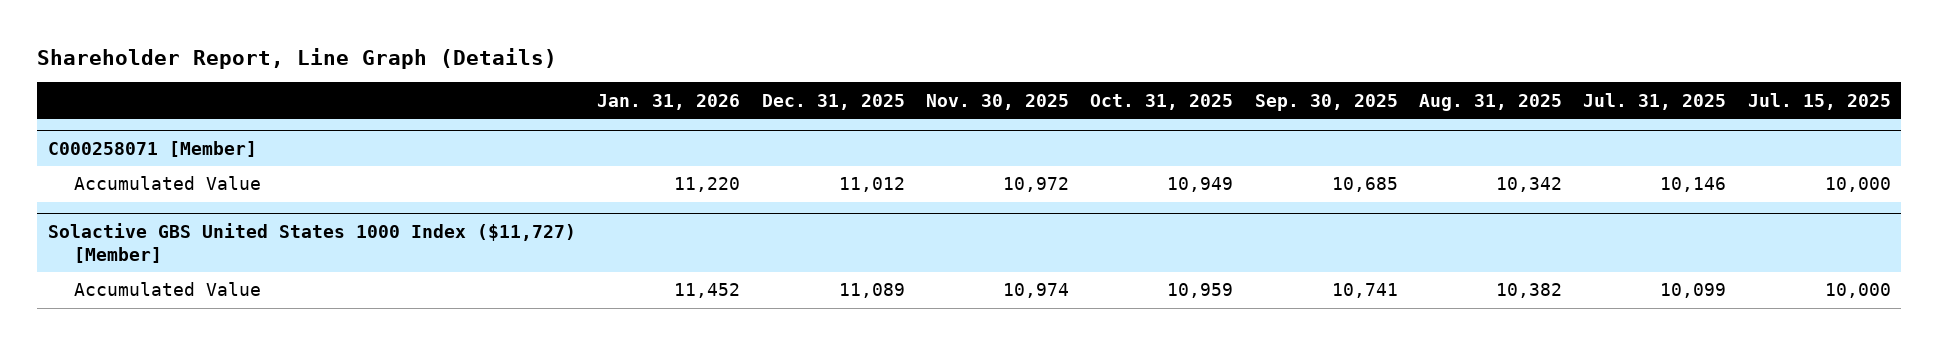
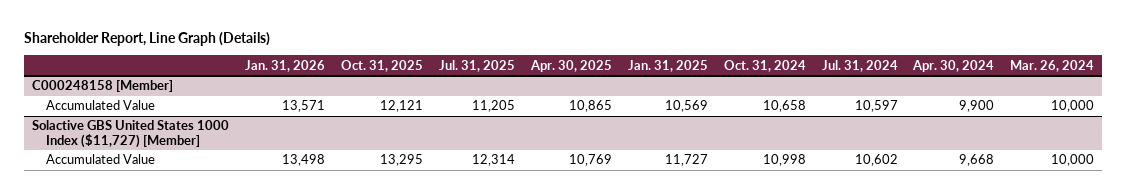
- | Jan. 31, 2026 | Dec. 31, 2025 | Nov. 30, 2025 | Oct. 31, 2025 | Sep. 30, 2025 | Aug. 31, 2025 | Jul. 31, 2025 | Jul. 15, 2025
+ | Jan. 31, 2026 | Oct. 31, 2025 | Jul. 31, 2025 | Apr. 30, 2025 | Jan. 31, 2025 | Oct. 31, 2024 | Jul. 31, 2024 | Apr. 30, 2024 | Mar. 26, 2024
- C000258071 [Member]
- Accumulated Value | 11,220 | 11,012 | 10,972 | 10,949 | 10,685 | 10,342 | 10,146 | 10,000
+ C000248158 [Member]
+ Accumulated Value | 13,571 | 12,121 | 11,205 | 10,865 | 10,569 | 10,658 | 10,597 | 9,900 | 10,000
@ Solactive GBS United States 1000 Index ($11,727) [Member]
- Accumulated Value | 11,452 | 11,089 | 10,974 | 10,959 | 10,741 | 10,382 | 10,099 | 10,000
+ Accumulated Value | 13,498 | 13,295 | 12,314 | 10,769 | 11,727 | 10,998 | 10,602 | 9,668 | 10,000

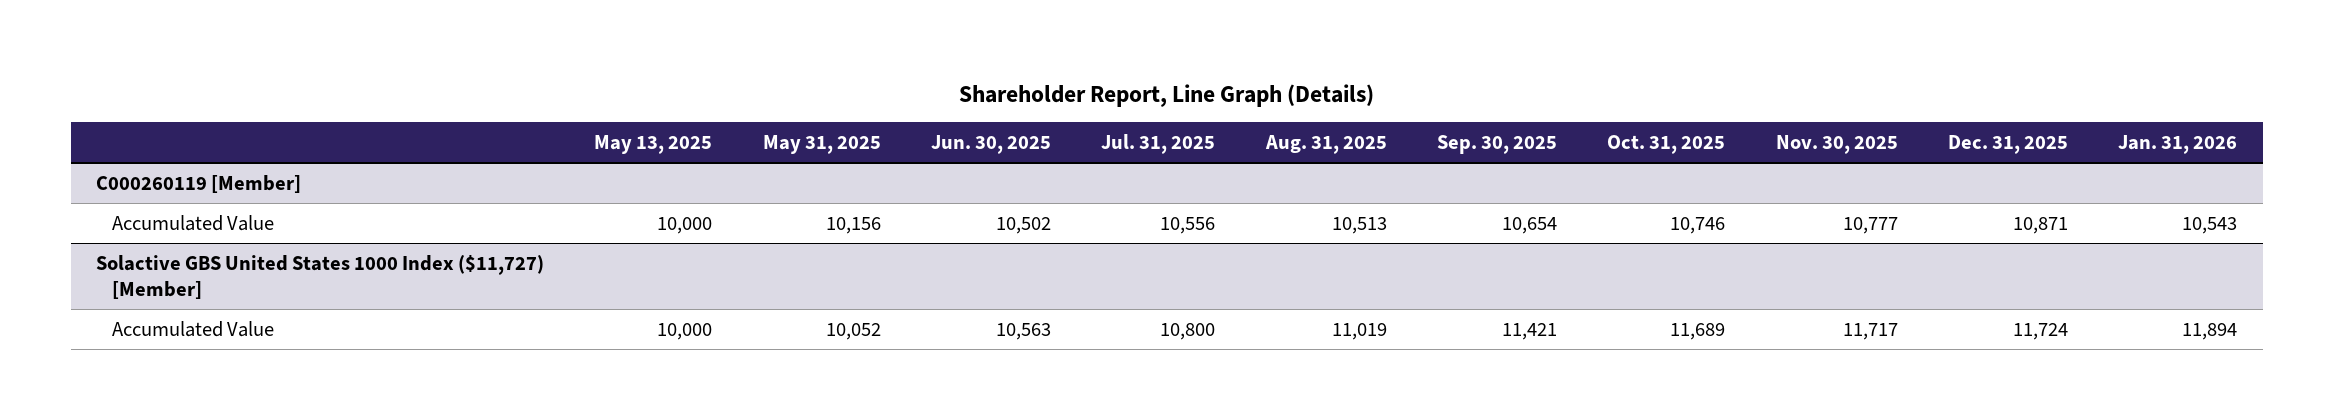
- | Jan. 31, 2026 | Oct. 31, 2025 | Jul. 31, 2025 | Apr. 30, 2025 | Jan. 31, 2025 | Oct. 31, 2024 | Jul. 31, 2024 | Apr. 30, 2024 | Mar. 26, 2024
+ | May 13, 2025 | May 31, 2025 | Jun. 30, 2025 | Jul. 31, 2025 | Aug. 31, 2025 | Sep. 30, 2025 | Oct. 31, 2025 | Nov. 30, 2025 | Dec. 31, 2025 | Jan. 31, 2026
- C000248158 [Member]
- Accumulated Value | 13,571 | 12,121 | 11,205 | 10,865 | 10,569 | 10,658 | 10,597 | 9,900 | 10,000
+ C000260119 [Member]
+ Accumulated Value | 10,000 | 10,156 | 10,502 | 10,556 | 10,513 | 10,654 | 10,746 | 10,777 | 10,871 | 10,543
@ Solactive GBS United States 1000 Index ($11,727) [Member]
- Accumulated Value | 13,498 | 13,295 | 12,314 | 10,769 | 11,727 | 10,998 | 10,602 | 9,668 | 10,000
+ Accumulated Value | 10,000 | 10,052 | 10,563 | 10,800 | 11,019 | 11,421 | 11,689 | 11,717 | 11,724 | 11,894

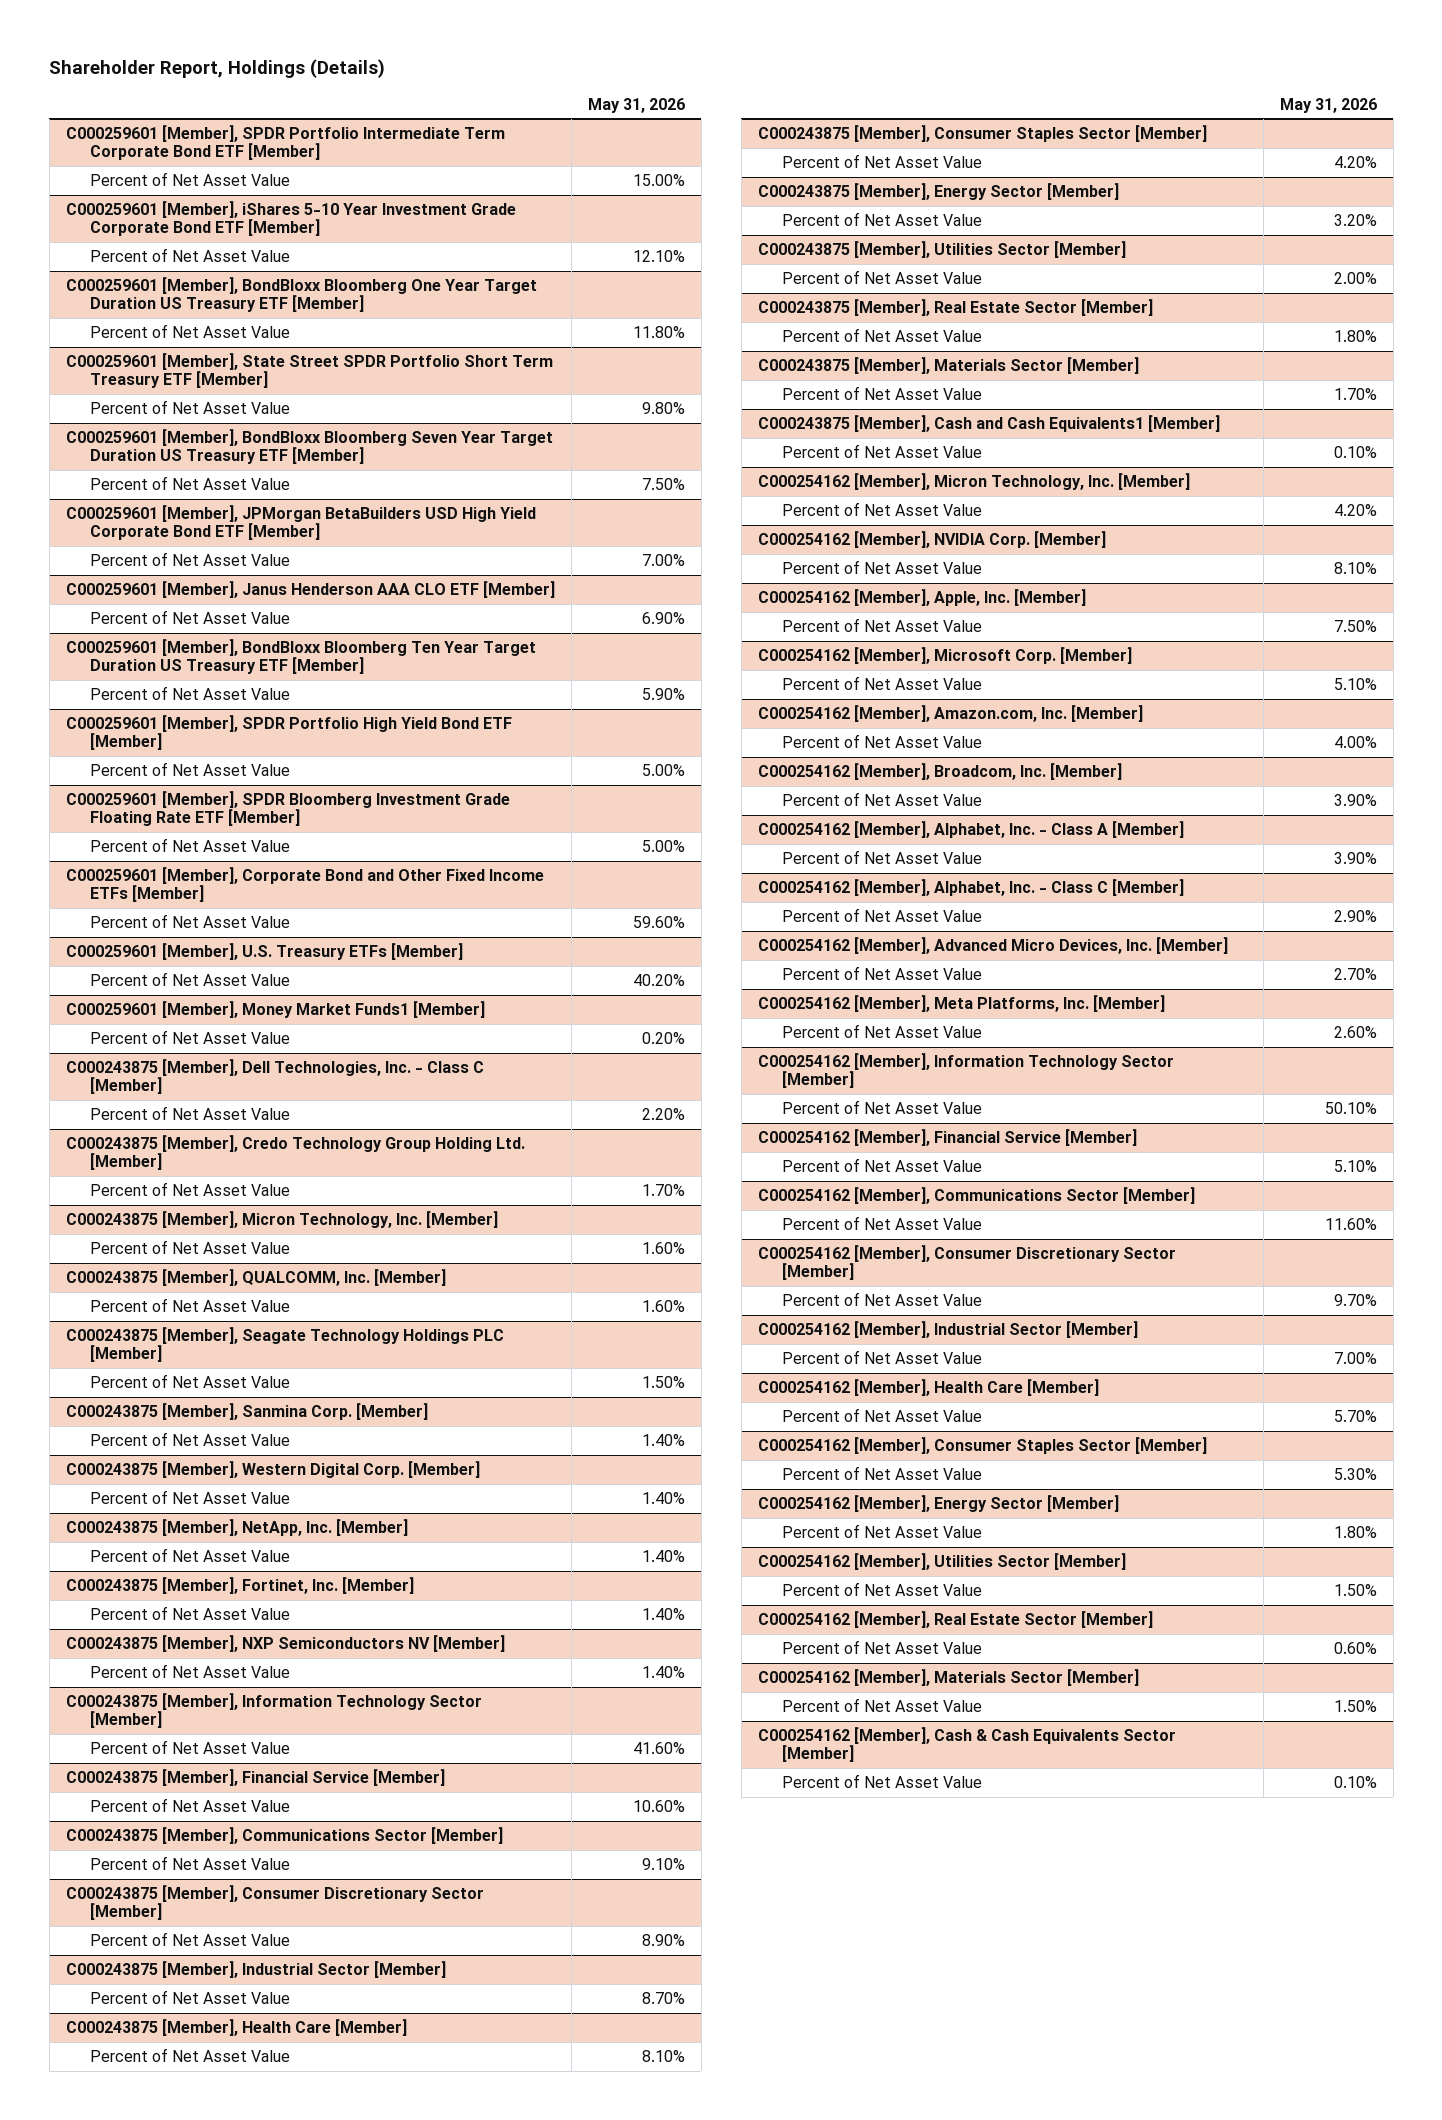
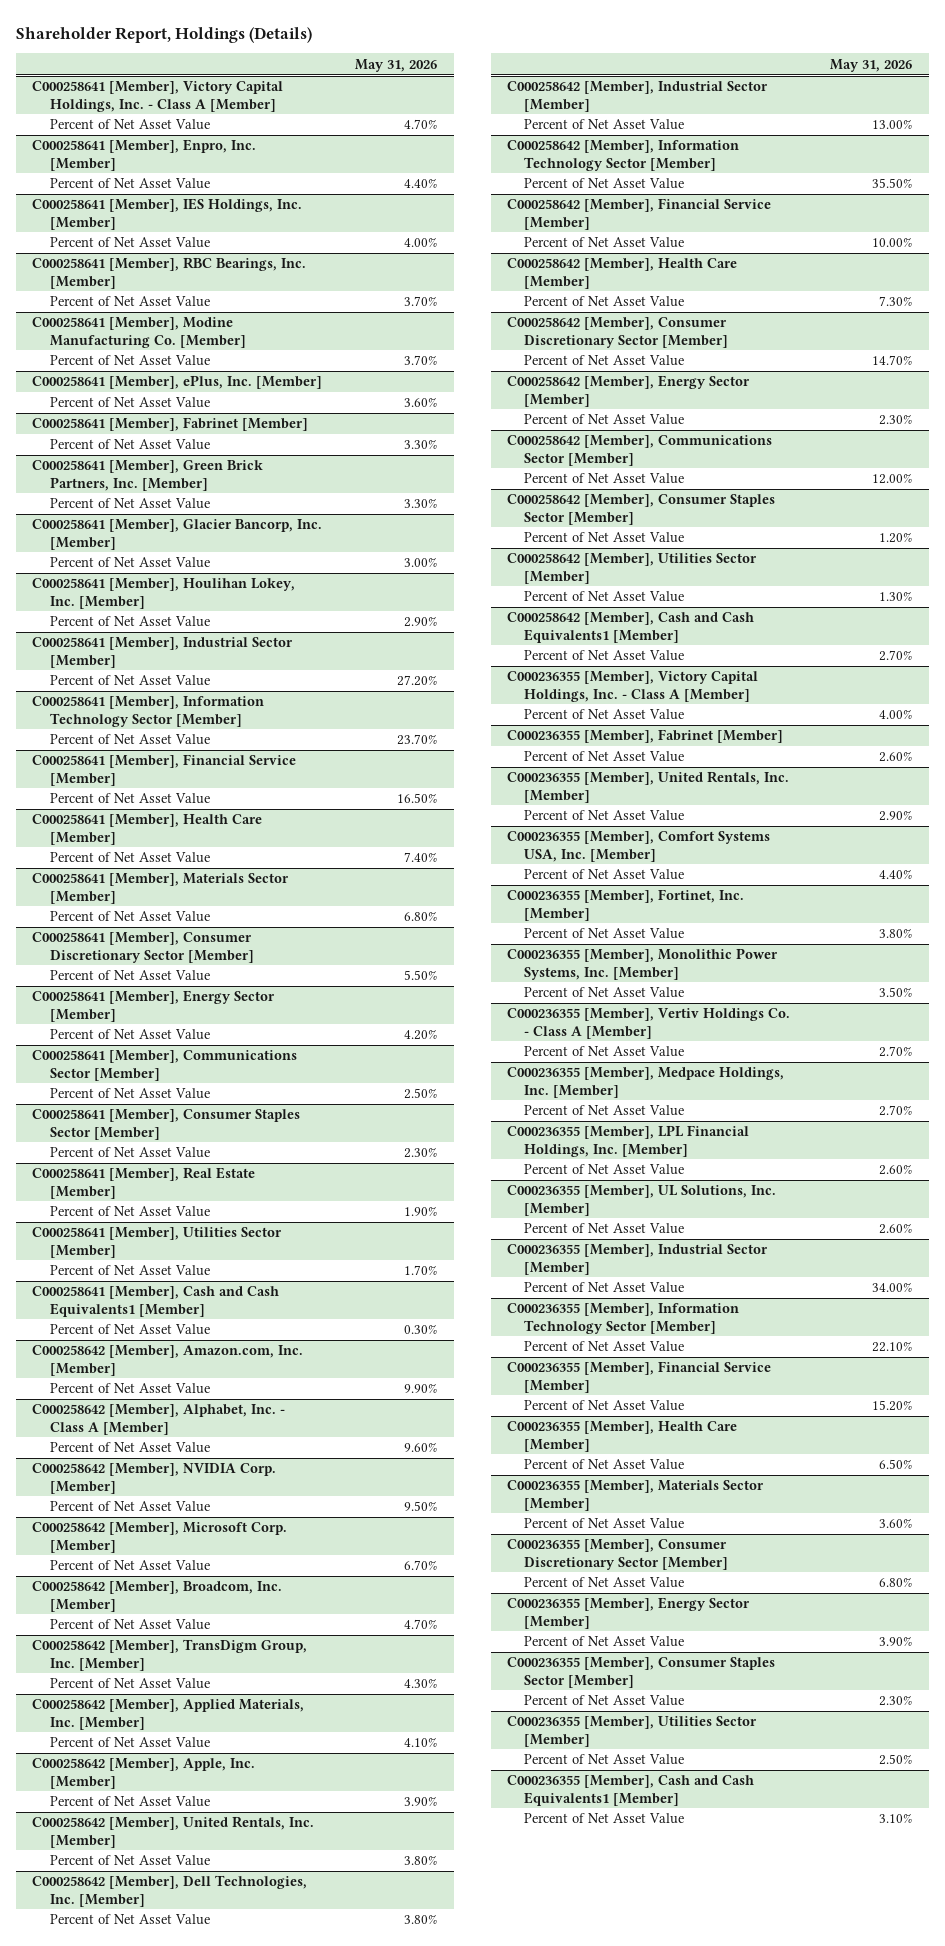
- C000259601 [Member], SPDR Portfolio Intermediate Term Corporate Bond ETF [Member]
- Percent of Net Asset Value | 15.00%
- C000259601 [Member], iShares 5-10 Year Investment Grade Corporate Bond ETF [Member]
- Percent of Net Asset Value | 12.10%
- C000259601 [Member], BondBloxx Bloomberg One Year Target Duration US Treasury ETF [Member]
- Percent of Net Asset Value | 11.80%
- C000259601 [Member], State Street SPDR Portfolio Short Term Treasury ETF [Member]
- Percent of Net Asset Value | 9.80%
- C000259601 [Member], BondBloxx Bloomberg Seven Year Target Duration US Treasury ETF [Member]
- Percent of Net Asset Value | 7.50%
- C000259601 [Member], JPMorgan BetaBuilders USD High Yield Corporate Bond ETF [Member]
- Percent of Net Asset Value | 7.00%
- C000259601 [Member], Janus Henderson AAA CLO ETF [Member]
- Percent of Net Asset Value | 6.90%
- C000259601 [Member], BondBloxx Bloomberg Ten Year Target Duration US Treasury ETF [Member]
- Percent of Net Asset Value | 5.90%
- C000259601 [Member], SPDR Portfolio High Yield Bond ETF [Member]
- Percent of Net Asset Value | 5.00%
- C000259601 [Member], SPDR Bloomberg Investment Grade Floating Rate ETF [Member]
- Percent of Net Asset Value | 5.00%
- C000259601 [Member], Corporate Bond and Other Fixed Income ETFs [Member]
- Percent of Net Asset Value | 59.60%
- C000259601 [Member], U.S. Treasury ETFs [Member]
- Percent of Net Asset Value | 40.20%
- C000259601 [Member], Money Market Funds1 [Member]
- Percent of Net Asset Value | 0.20%
- C000243875 [Member], Dell Technologies, Inc. - Class C [Member]
- Percent of Net Asset Value | 2.20%
- C000243875 [Member], Credo Technology Group Holding Ltd. [Member]
- Percent of Net Asset Value | 1.70%
- C000243875 [Member], Micron Technology, Inc. [Member]
- Percent of Net Asset Value | 1.60%
- C000243875 [Member], QUALCOMM, Inc. [Member]
- Percent of Net Asset Value | 1.60%
- C000243875 [Member], Seagate Technology Holdings PLC [Member]
- Percent of Net Asset Value | 1.50%
- C000243875 [Member], Sanmina Corp. [Member]
- Percent of Net Asset Value | 1.40%
- C000243875 [Member], Western Digital Corp. [Member]
- Percent of Net Asset Value | 1.40%
- C000243875 [Member], NetApp, Inc. [Member]
- Percent of Net Asset Value | 1.40%
- C000243875 [Member], Fortinet, Inc. [Member]
- Percent of Net Asset Value | 1.40%
- C000243875 [Member], NXP Semiconductors NV [Member]
- Percent of Net Asset Value | 1.40%
- C000243875 [Member], Information Technology Sector [Member]
- Percent of Net Asset Value | 41.60%
- C000243875 [Member], Financial Service [Member]
- Percent of Net Asset Value | 10.60%
- C000243875 [Member], Communications Sector [Member]
- Percent of Net Asset Value | 9.10%
- C000243875 [Member], Consumer Discretionary Sector [Member]
- Percent of Net Asset Value | 8.90%
- C000243875 [Member], Industrial Sector [Member]
- Percent of Net Asset Value | 8.70%
- C000243875 [Member], Health Care [Member]
- Percent of Net Asset Value | 8.10%
- C000243875 [Member], Consumer Staples Sector [Member]
+ C000258641 [Member], Victory Capital Holdings, Inc. - Class A [Member]
+ Percent of Net Asset Value | 4.70%
+ C000258641 [Member], Enpro, Inc. [Member]
+ Percent of Net Asset Value | 4.40%
+ C000258641 [Member], IES Holdings, Inc. [Member]
+ Percent of Net Asset Value | 4.00%
+ C000258641 [Member], RBC Bearings, Inc. [Member]
+ Percent of Net Asset Value | 3.70%
+ C000258641 [Member], Modine Manufacturing Co. [Member]
+ Percent of Net Asset Value | 3.70%
+ C000258641 [Member], ePlus, Inc. [Member]
+ Percent of Net Asset Value | 3.60%
+ C000258641 [Member], Fabrinet [Member]
+ Percent of Net Asset Value | 3.30%
+ C000258641 [Member], Green Brick Partners, Inc. [Member]
+ Percent of Net Asset Value | 3.30%
+ C000258641 [Member], Glacier Bancorp, Inc. [Member]
+ Percent of Net Asset Value | 3.00%
+ C000258641 [Member], Houlihan Lokey, Inc. [Member]
+ Percent of Net Asset Value | 2.90%
+ C000258641 [Member], Industrial Sector [Member]
+ Percent of Net Asset Value | 27.20%
+ C000258641 [Member], Information Technology Sector [Member]
+ Percent of Net Asset Value | 23.70%
+ C000258641 [Member], Financial Service [Member]
+ Percent of Net Asset Value | 16.50%
+ C000258641 [Member], Health Care [Member]
+ Percent of Net Asset Value | 7.40%
+ C000258641 [Member], Materials Sector [Member]
+ Percent of Net Asset Value | 6.80%
+ C000258641 [Member], Consumer Discretionary Sector [Member]
+ Percent of Net Asset Value | 5.50%
+ C000258641 [Member], Energy Sector [Member]
- C000243875 [Member], Energy Sector [Member]
- Percent of Net Asset Value | 3.20%
- C000243875 [Member], Utilities Sector [Member]
- Percent of Net Asset Value | 2.00%
- C000243875 [Member], Real Estate Sector [Member]
- Percent of Net Asset Value | 1.80%
- C000243875 [Member], Materials Sector [Member]
+ C000258641 [Member], Communications Sector [Member]
+ Percent of Net Asset Value | 2.50%
+ C000258641 [Member], Consumer Staples Sector [Member]
+ Percent of Net Asset Value | 2.30%
+ C000258641 [Member], Real Estate [Member]
+ Percent of Net Asset Value | 1.90%
+ C000258641 [Member], Utilities Sector [Member]
- C000243875 [Member], Cash and Cash Equivalents1 [Member]
- Percent of Net Asset Value | 0.10%
- C000254162 [Member], Micron Technology, Inc. [Member]
- Percent of Net Asset Value | 4.20%
- C000254162 [Member], NVIDIA Corp. [Member]
- Percent of Net Asset Value | 8.10%
- C000254162 [Member], Apple, Inc. [Member]
- Percent of Net Asset Value | 7.50%
- C000254162 [Member], Microsoft Corp. [Member]
- Percent of Net Asset Value | 5.10%
- C000254162 [Member], Amazon.com, Inc. [Member]
- Percent of Net Asset Value | 4.00%
- C000254162 [Member], Broadcom, Inc. [Member]
- Percent of Net Asset Value | 3.90%
- C000254162 [Member], Alphabet, Inc. - Class A [Member]
+ C000258641 [Member], Cash and Cash Equivalents1 [Member]
+ Percent of Net Asset Value | 0.30%
+ C000258642 [Member], Amazon.com, Inc. [Member]
+ Percent of Net Asset Value | 9.90%
+ C000258642 [Member], Alphabet, Inc. - Class A [Member]
+ Percent of Net Asset Value | 9.60%
+ C000258642 [Member], NVIDIA Corp. [Member]
+ Percent of Net Asset Value | 9.50%
+ C000258642 [Member], Microsoft Corp. [Member]
+ Percent of Net Asset Value | 6.70%
+ C000258642 [Member], Broadcom, Inc. [Member]
+ Percent of Net Asset Value | 4.70%
+ C000258642 [Member], TransDigm Group, Inc. [Member]
+ Percent of Net Asset Value | 4.30%
+ C000258642 [Member], Applied Materials, Inc. [Member]
+ Percent of Net Asset Value | 4.10%
+ C000258642 [Member], Apple, Inc. [Member]
- C000254162 [Member], Alphabet, Inc. - Class C [Member]
+ C000258642 [Member], United Rentals, Inc. [Member]
+ Percent of Net Asset Value | 3.80%
+ C000258642 [Member], Dell Technologies, Inc. [Member]
+ Percent of Net Asset Value | 3.80%
+ C000258642 [Member], Industrial Sector [Member]
+ Percent of Net Asset Value | 13.00%
+ C000258642 [Member], Information Technology Sector [Member]
+ Percent of Net Asset Value | 35.50%
+ C000258642 [Member], Financial Service [Member]
+ Percent of Net Asset Value | 10.00%
+ C000258642 [Member], Health Care [Member]
+ Percent of Net Asset Value | 7.30%
+ C000258642 [Member], Consumer Discretionary Sector [Member]
+ Percent of Net Asset Value | 14.70%
+ C000258642 [Member], Energy Sector [Member]
+ Percent of Net Asset Value | 2.30%
+ C000258642 [Member], Communications Sector [Member]
+ Percent of Net Asset Value | 12.00%
+ C000258642 [Member], Consumer Staples Sector [Member]
+ Percent of Net Asset Value | 1.20%
+ C000258642 [Member], Utilities Sector [Member]
+ Percent of Net Asset Value | 1.30%
+ C000258642 [Member], Cash and Cash Equivalents1 [Member]
+ Percent of Net Asset Value | 2.70%
+ C000236355 [Member], Victory Capital Holdings, Inc. - Class A [Member]
+ Percent of Net Asset Value | 4.00%
+ C000236355 [Member], Fabrinet [Member]
+ Percent of Net Asset Value | 2.60%
+ C000236355 [Member], United Rentals, Inc. [Member]
- C000254162 [Member], Advanced Micro Devices, Inc. [Member]
+ C000236355 [Member], Comfort Systems USA, Inc. [Member]
+ Percent of Net Asset Value | 4.40%
+ C000236355 [Member], Fortinet, Inc. [Member]
+ Percent of Net Asset Value | 3.80%
+ C000236355 [Member], Monolithic Power Systems, Inc. [Member]
+ Percent of Net Asset Value | 3.50%
+ C000236355 [Member], Vertiv Holdings Co. - Class A [Member]
- C000254162 [Member], Meta Platforms, Inc. [Member]
+ C000236355 [Member], Medpace Holdings, Inc. [Member]
+ Percent of Net Asset Value | 2.70%
+ C000236355 [Member], LPL Financial Holdings, Inc. [Member]
- C000254162 [Member], Information Technology Sector [Member]
- Percent of Net Asset Value | 50.10%
- C000254162 [Member], Financial Service [Member]
- Percent of Net Asset Value | 5.10%
- C000254162 [Member], Communications Sector [Member]
- Percent of Net Asset Value | 11.60%
- C000254162 [Member], Consumer Discretionary Sector [Member]
- Percent of Net Asset Value | 9.70%
- C000254162 [Member], Industrial Sector [Member]
- Percent of Net Asset Value | 7.00%
- C000254162 [Member], Health Care [Member]
- Percent of Net Asset Value | 5.70%
- C000254162 [Member], Consumer Staples Sector [Member]
- Percent of Net Asset Value | 5.30%
- C000254162 [Member], Energy Sector [Member]
- Percent of Net Asset Value | 1.80%
- C000254162 [Member], Utilities Sector [Member]
- Percent of Net Asset Value | 1.50%
- C000254162 [Member], Real Estate Sector [Member]
- Percent of Net Asset Value | 0.60%
- C000254162 [Member], Materials Sector [Member]
- Percent of Net Asset Value | 1.50%
- C000254162 [Member], Cash & Cash Equivalents Sector [Member]
- Percent of Net Asset Value | 0.10%
+ C000236355 [Member], UL Solutions, Inc. [Member]
+ Percent of Net Asset Value | 2.60%
+ C000236355 [Member], Industrial Sector [Member]
+ Percent of Net Asset Value | 34.00%
+ C000236355 [Member], Information Technology Sector [Member]
+ Percent of Net Asset Value | 22.10%
+ C000236355 [Member], Financial Service [Member]
+ Percent of Net Asset Value | 15.20%
+ C000236355 [Member], Health Care [Member]
+ Percent of Net Asset Value | 6.50%
+ C000236355 [Member], Materials Sector [Member]
+ Percent of Net Asset Value | 3.60%
+ C000236355 [Member], Consumer Discretionary Sector [Member]
+ Percent of Net Asset Value | 6.80%
+ C000236355 [Member], Energy Sector [Member]
+ Percent of Net Asset Value | 3.90%
+ C000236355 [Member], Consumer Staples Sector [Member]
+ Percent of Net Asset Value | 2.30%
+ C000236355 [Member], Utilities Sector [Member]
+ Percent of Net Asset Value | 2.50%
+ C000236355 [Member], Cash and Cash Equivalents1 [Member]
+ Percent of Net Asset Value | 3.10%

